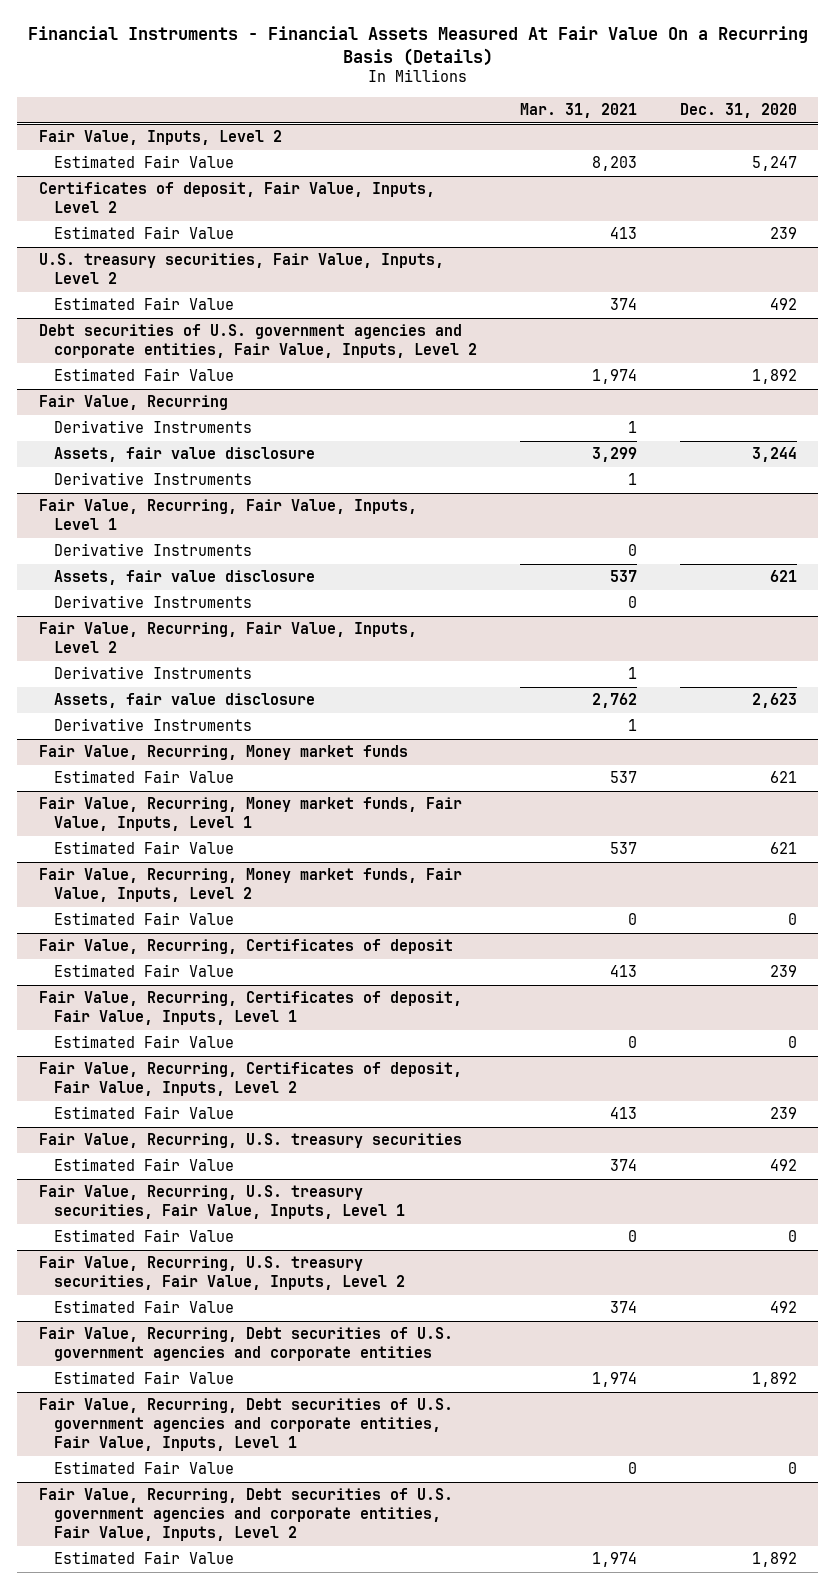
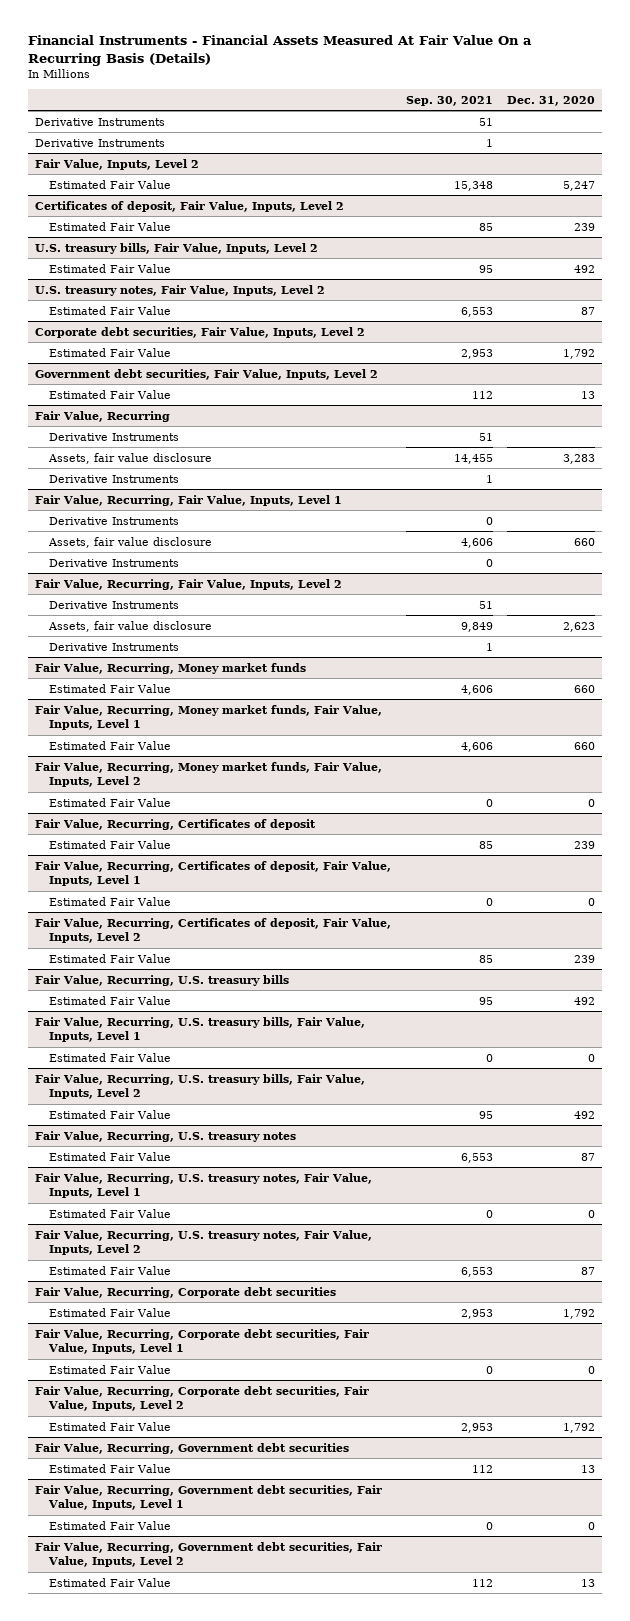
- | Mar. 31, 2021 | Dec. 31, 2020
+ | Sep. 30, 2021 | Dec. 31, 2020
+ Derivative Instruments | 51 |
+ Derivative Instruments | 1 |
- U.S. treasury securities, Fair Value, Inputs, Level 2
+ U.S. treasury bills, Fair Value, Inputs, Level 2
- Debt securities of U.S. government agencies and corporate entities, Fair Value, Inputs, Level 2
- Estimated Fair Value | 1,974 | 1,892
+ U.S. treasury notes, Fair Value, Inputs, Level 2
+ Estimated Fair Value | 6,553 | 87
+ Corporate debt securities, Fair Value, Inputs, Level 2
+ Estimated Fair Value | 2,953 | 1,792
+ Government debt securities, Fair Value, Inputs, Level 2
+ Estimated Fair Value | 112 | 13
@ Fair Value, Recurring
- Assets, fair value disclosure | 3,299 | 3,244
+ Assets, fair value disclosure | 14,455 | 3,283
@ Fair Value, Recurring, Fair Value, Inputs, Level 1
- Assets, fair value disclosure | 537 | 621
+ Assets, fair value disclosure | 4,606 | 660
@ Fair Value, Recurring, Money market funds
- Estimated Fair Value | 537 | 621
+ Estimated Fair Value | 4,606 | 660
@ Fair Value, Recurring, Money market funds, Fair Value, Inputs, Level 1
- Estimated Fair Value | 537 | 621
+ Estimated Fair Value | 4,606 | 660
- Fair Value, Recurring, U.S. treasury securities
+ Fair Value, Recurring, U.S. treasury bills
- Fair Value, Recurring, U.S. treasury securities, Fair Value, Inputs, Level 1
+ Fair Value, Recurring, U.S. treasury bills, Fair Value, Inputs, Level 1
- Fair Value, Recurring, U.S. treasury securities, Fair Value, Inputs, Level 2
+ Fair Value, Recurring, U.S. treasury bills, Fair Value, Inputs, Level 2
- Fair Value, Recurring, Debt securities of U.S. government agencies and corporate entities
- Estimated Fair Value | 1,974 | 1,892
- Fair Value, Recurring, Debt securities of U.S. government agencies and corporate entities, Fair Value, Inputs, Level 1
+ Fair Value, Recurring, U.S. treasury notes
+ Estimated Fair Value | 6,553 | 87
+ Fair Value, Recurring, U.S. treasury notes, Fair Value, Inputs, Level 1
- Fair Value, Recurring, Debt securities of U.S. government agencies and corporate entities, Fair Value, Inputs, Level 2
- Estimated Fair Value | 1,974 | 1,892
+ Fair Value, Recurring, U.S. treasury notes, Fair Value, Inputs, Level 2
+ Estimated Fair Value | 6,553 | 87
+ Fair Value, Recurring, Corporate debt securities
+ Estimated Fair Value | 2,953 | 1,792
+ Fair Value, Recurring, Corporate debt securities, Fair Value, Inputs, Level 1
+ Estimated Fair Value | 0 | 0
+ Fair Value, Recurring, Corporate debt securities, Fair Value, Inputs, Level 2
+ Estimated Fair Value | 2,953 | 1,792
+ Fair Value, Recurring, Government debt securities
+ Estimated Fair Value | 112 | 13
+ Fair Value, Recurring, Government debt securities, Fair Value, Inputs, Level 1
+ Estimated Fair Value | 0 | 0
+ Fair Value, Recurring, Government debt securities, Fair Value, Inputs, Level 2
+ Estimated Fair Value | 112 | 13

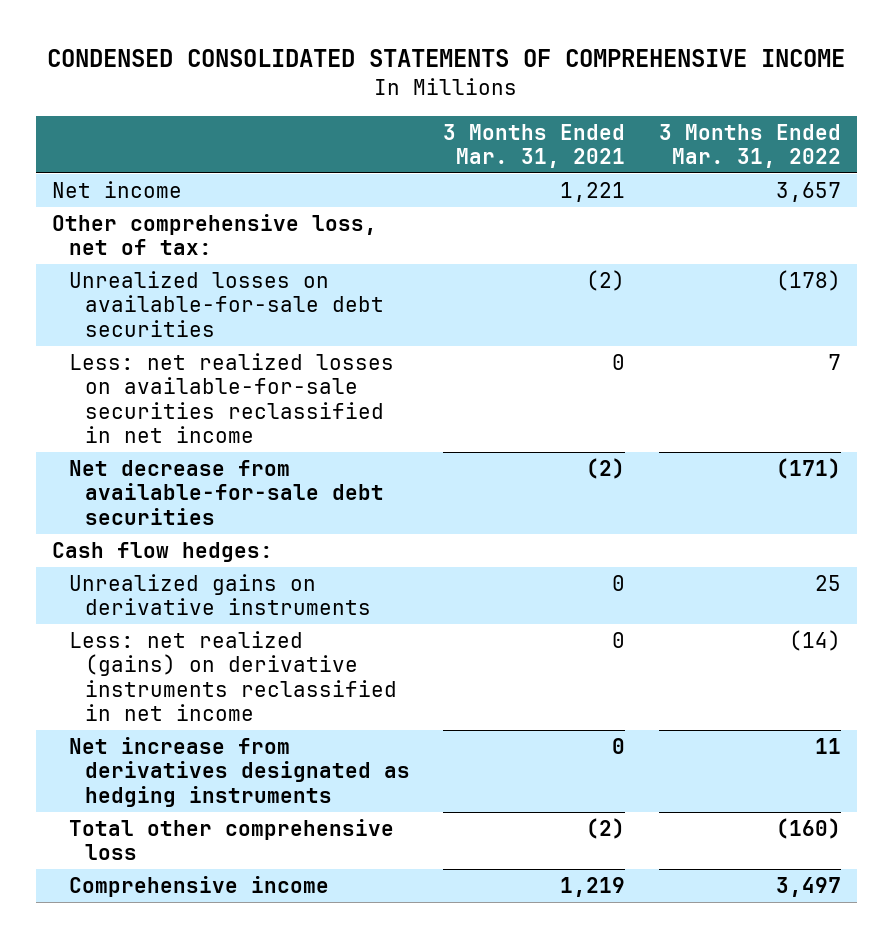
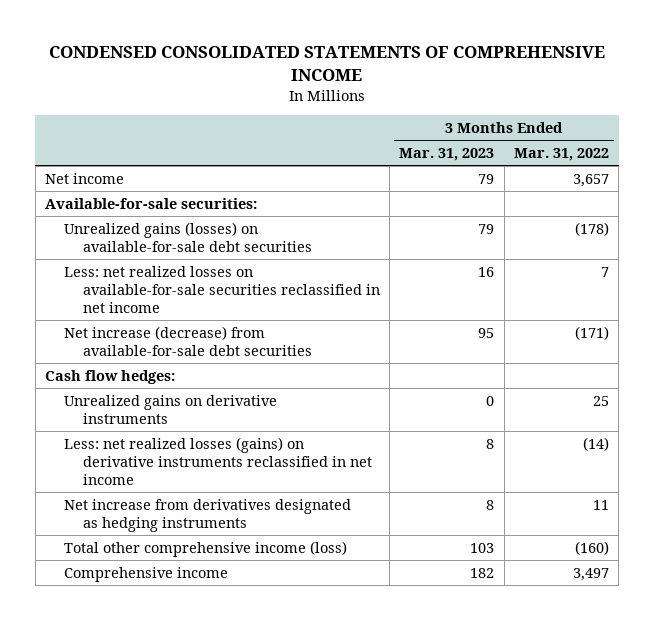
- | 3 Months Ended Mar. 31, 2021 | 3 Months Ended Mar. 31, 2022
+ | 3 Months Ended Mar. 31, 2023 | 3 Months Ended Mar. 31, 2022
- Other comprehensive loss, net of tax:
- Unrealized losses on available-for-sale debt securities | (2) | (178)
+ Available-for-sale securities:
+ Unrealized gains (losses) on available-for-sale debt securities | 79 | (178)
- Net decrease from available-for-sale debt securities | (2) | (171)
+ Net increase (decrease) from available-for-sale debt securities | 95 | (171)
- Less: net realized (gains) on derivative instruments reclassified in net income | 0 | (14)
+ Less: net realized losses (gains) on derivative instruments reclassified in net income | 8 | (14)
- Total other comprehensive loss | (2) | (160)
+ Total other comprehensive income (loss) | 103 | (160)

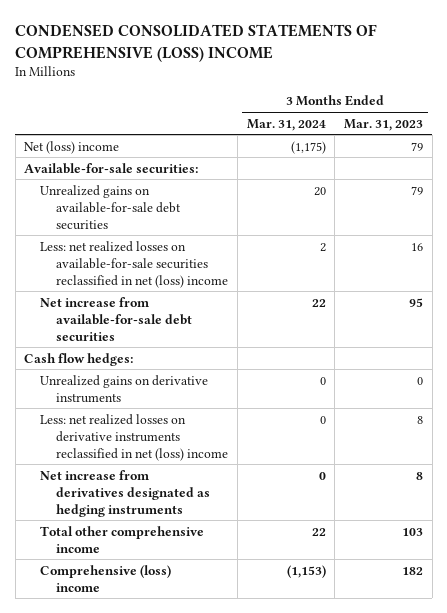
- CONDENSED CONSOLIDATED STATEMENTS OF COMPREHENSIVE INCOME
+ CONDENSED CONSOLIDATED STATEMENTS OF COMPREHENSIVE (LOSS) INCOME
- | 3 Months Ended Mar. 31, 2023 | 3 Months Ended Mar. 31, 2022
+ | 3 Months Ended Mar. 31, 2024 | 3 Months Ended Mar. 31, 2023
- Net income | 79 | 3,657
+ Net (loss) income | (1,175) | 79
- Unrealized gains (losses) on available-for-sale debt securities | 79 | (178)
- Less: net realized losses on available-for-sale securities reclassified in net income | 16 | 7
- Net increase (decrease) from available-for-sale debt securities | 95 | (171)
+ Unrealized gains on available-for-sale debt securities | 20 | 79
+ Less: net realized losses on available-for-sale securities reclassified in net (loss) income | 2 | 16
+ Net increase from available-for-sale debt securities | 22 | 95
- Less: net realized losses (gains) on derivative instruments reclassified in net income | 8 | (14)
+ Less: net realized losses on derivative instruments reclassified in net (loss) income | 0 | 8
- Total other comprehensive income (loss) | 103 | (160)
- Comprehensive income | 182 | 3,497
+ Total other comprehensive income | 22 | 103
+ Comprehensive (loss) income | (1,153) | 182

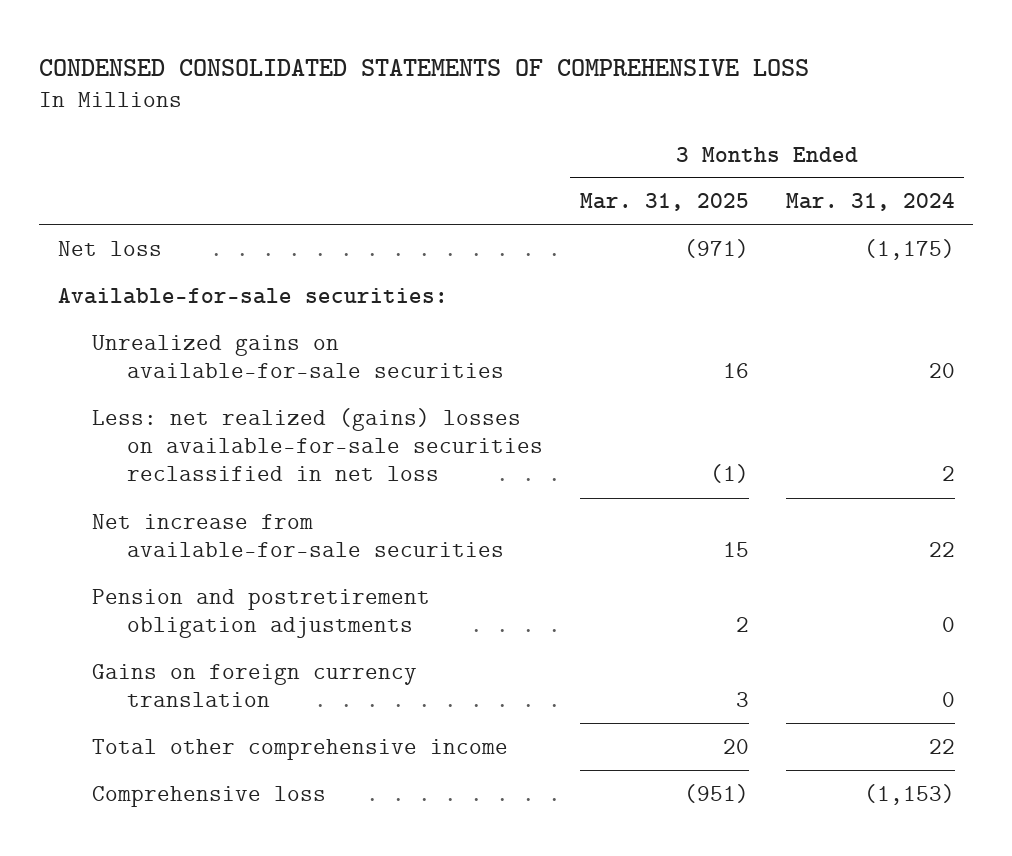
- CONDENSED CONSOLIDATED STATEMENTS OF COMPREHENSIVE (LOSS) INCOME
+ CONDENSED CONSOLIDATED STATEMENTS OF COMPREHENSIVE LOSS
- | 3 Months Ended Mar. 31, 2024 | 3 Months Ended Mar. 31, 2023
+ | 3 Months Ended Mar. 31, 2025 | 3 Months Ended Mar. 31, 2024
- Net (loss) income | (1,175) | 79
+ Net loss | (971) | (1,175)
- Unrealized gains on available-for-sale debt securities | 20 | 79
- Less: net realized losses on available-for-sale securities reclassified in net (loss) income | 2 | 16
- Net increase from available-for-sale debt securities | 22 | 95
- Cash flow hedges:
- Unrealized gains on derivative instruments | 0 | 0
- Less: net realized losses on derivative instruments reclassified in net (loss) income | 0 | 8
- Net increase from derivatives designated as hedging instruments | 0 | 8
+ Unrealized gains on available-for-sale securities | 16 | 20
+ Less: net realized (gains) losses on available-for-sale securities reclassified in net loss | (1) | 2
+ Net increase from available-for-sale securities | 15 | 22
+ Pension and postretirement obligation adjustments | 2 | 0
+ Gains on foreign currency translation | 3 | 0
- Comprehensive (loss) income | (1,153) | 182
+ Comprehensive loss | (951) | (1,153)

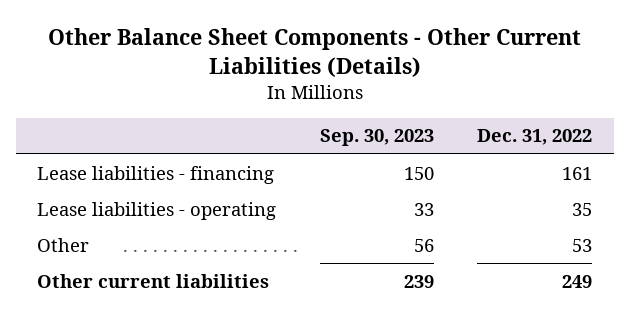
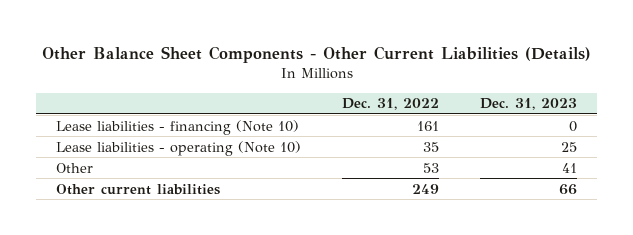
- | Sep. 30, 2023 | Dec. 31, 2022
+ | Dec. 31, 2022 | Dec. 31, 2023
- Lease liabilities - financing | 150 | 161
- Lease liabilities - operating | 33 | 35
+ Lease liabilities - financing (Note 10) | 161 | 0
+ Lease liabilities - operating (Note 10) | 35 | 25

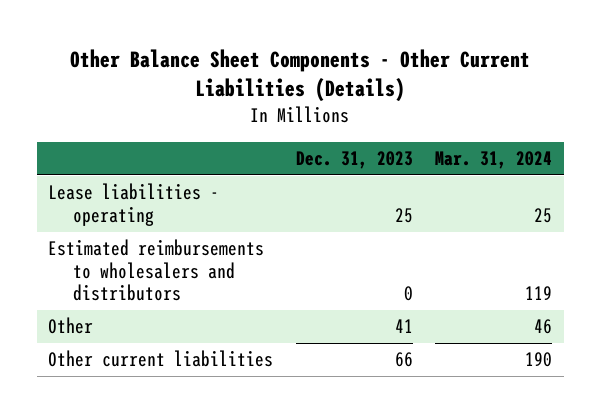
- | Dec. 31, 2022 | Dec. 31, 2023
+ | Dec. 31, 2023 | Mar. 31, 2024
- Lease liabilities - financing (Note 10) | 161 | 0
- Lease liabilities - operating (Note 10) | 35 | 25
+ Lease liabilities - operating | 25 | 25
+ Estimated reimbursements to wholesalers and distributors | 0 | 119

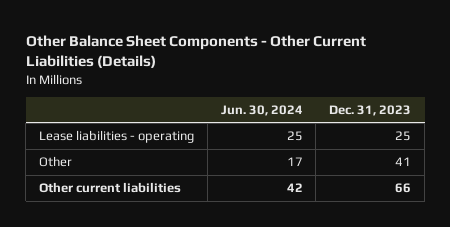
- | Dec. 31, 2023 | Mar. 31, 2024
+ | Jun. 30, 2024 | Dec. 31, 2023
- Estimated reimbursements to wholesalers and distributors | 0 | 119

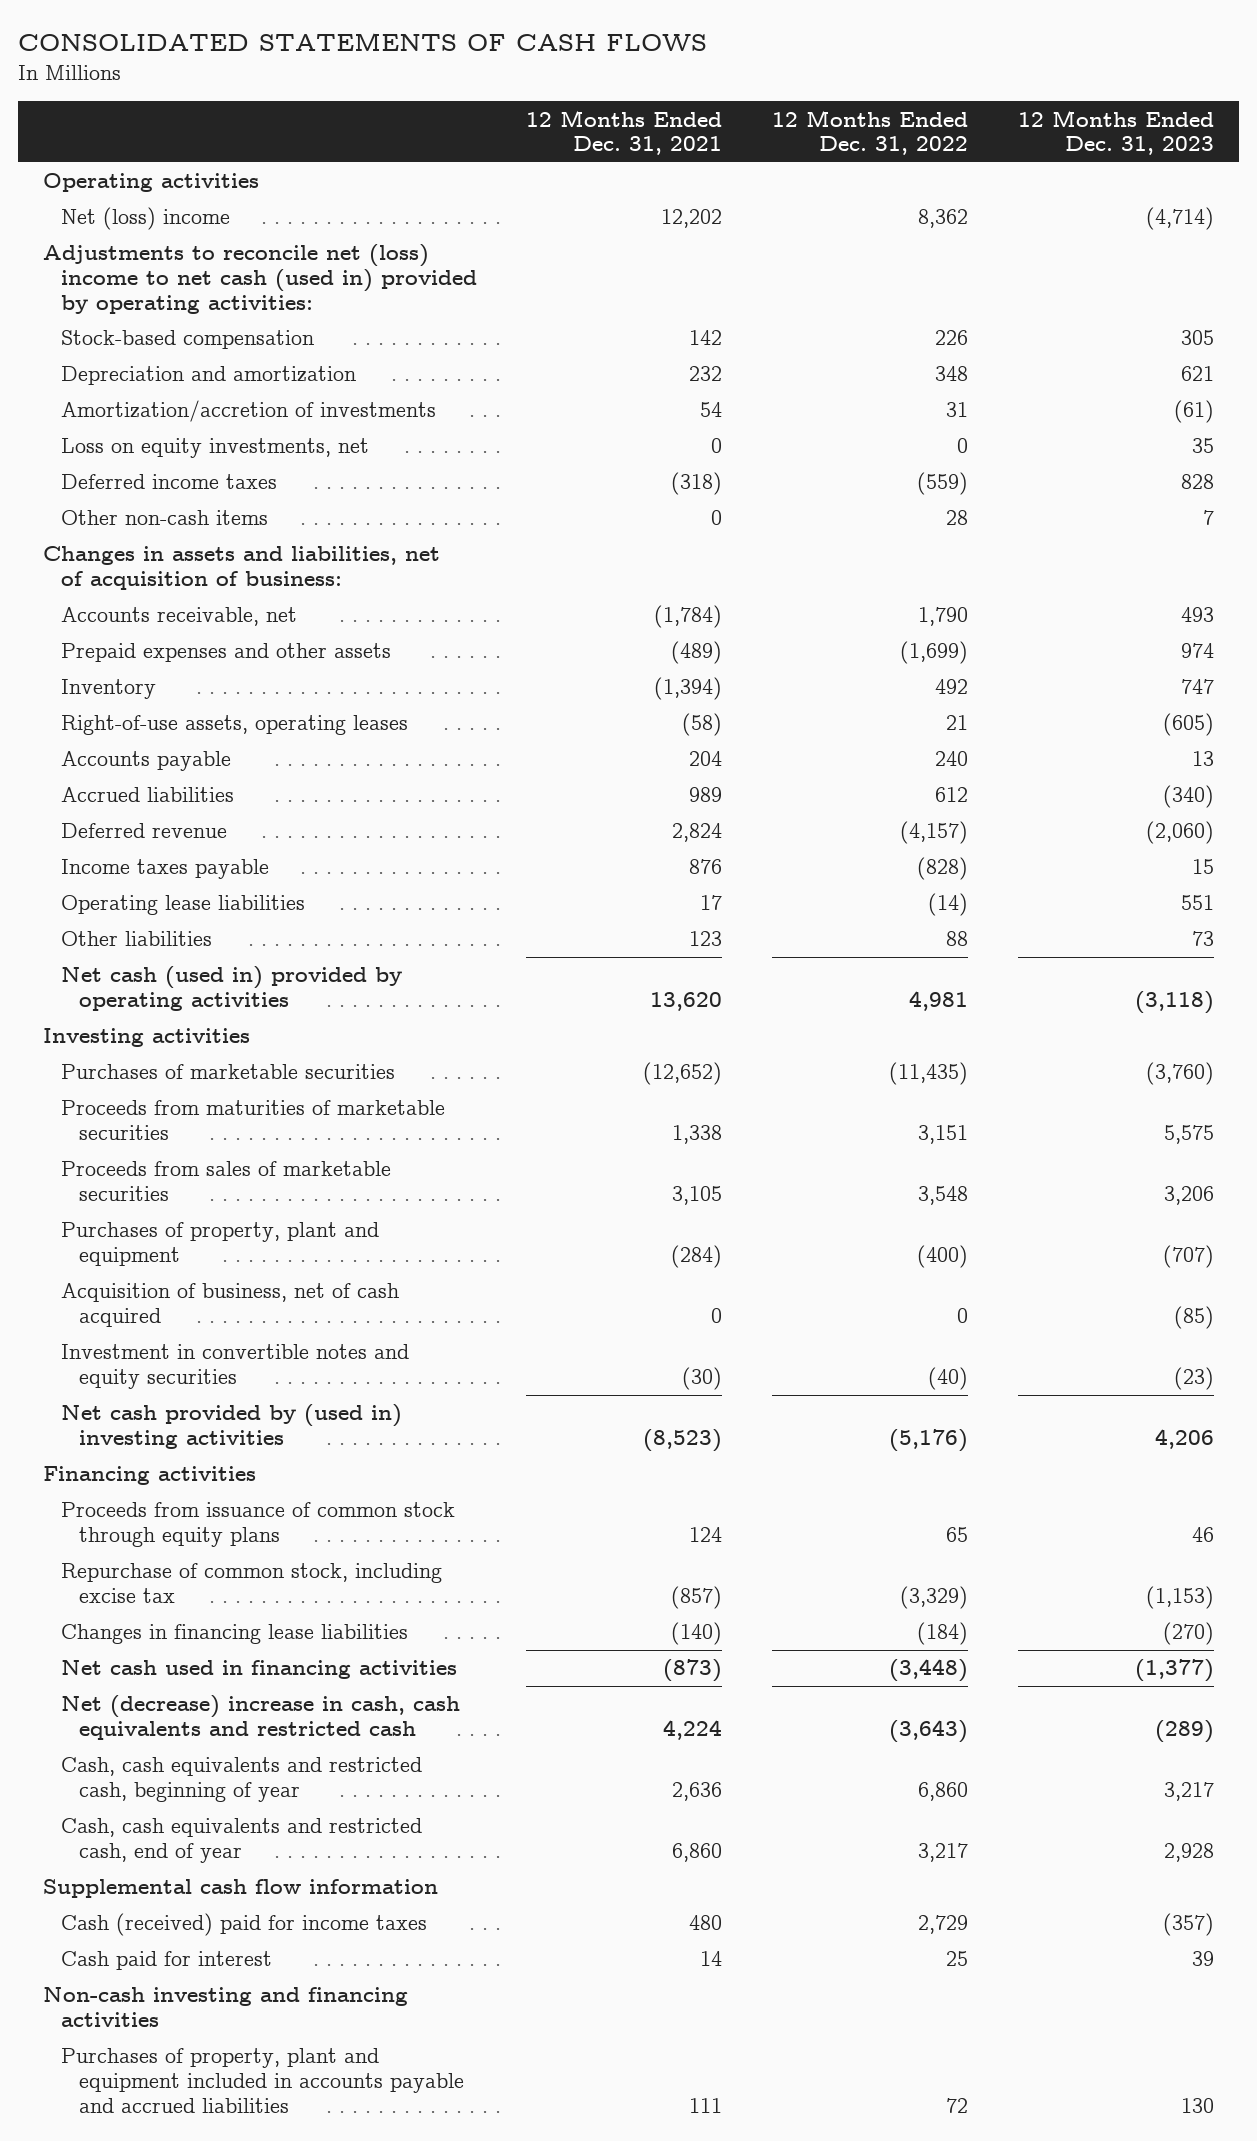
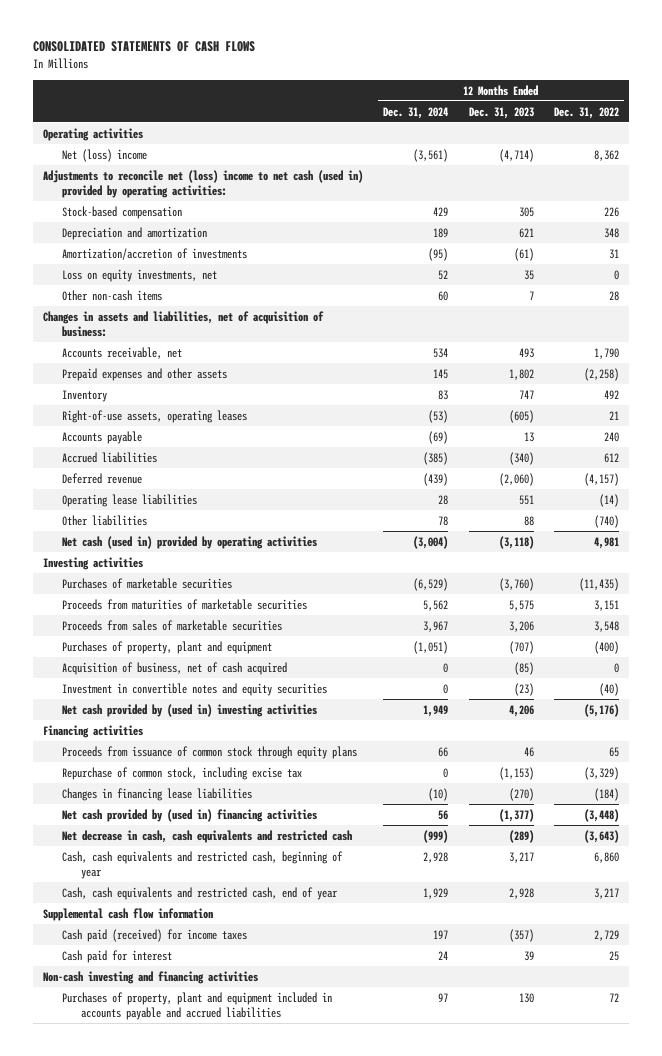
- | 12 Months Ended Dec. 31, 2021 | 12 Months Ended Dec. 31, 2022 | 12 Months Ended Dec. 31, 2023
+ | 12 Months Ended Dec. 31, 2024 | 12 Months Ended Dec. 31, 2023 | 12 Months Ended Dec. 31, 2022
- Deferred income taxes | (318) | (559) | 828
- Prepaid expenses and other assets | (489) | (1,699) | 974
+ Prepaid expenses and other assets | 145 | 1,802 | (2,258)
- Income taxes payable | 876 | (828) | 15
- Other liabilities | 123 | 88 | 73
+ Other liabilities | 78 | 88 | (740)
- Net cash used in financing activities | (873) | (3,448) | (1,377)
- Net (decrease) increase in cash, cash equivalents and restricted cash | 4,224 | (3,643) | (289)
+ Net cash provided by (used in) financing activities | 56 | (1,377) | (3,448)
+ Net decrease in cash, cash equivalents and restricted cash | (999) | (289) | (3,643)
- Cash (received) paid for income taxes | 480 | 2,729 | (357)
+ Cash paid (received) for income taxes | 197 | (357) | 2,729

